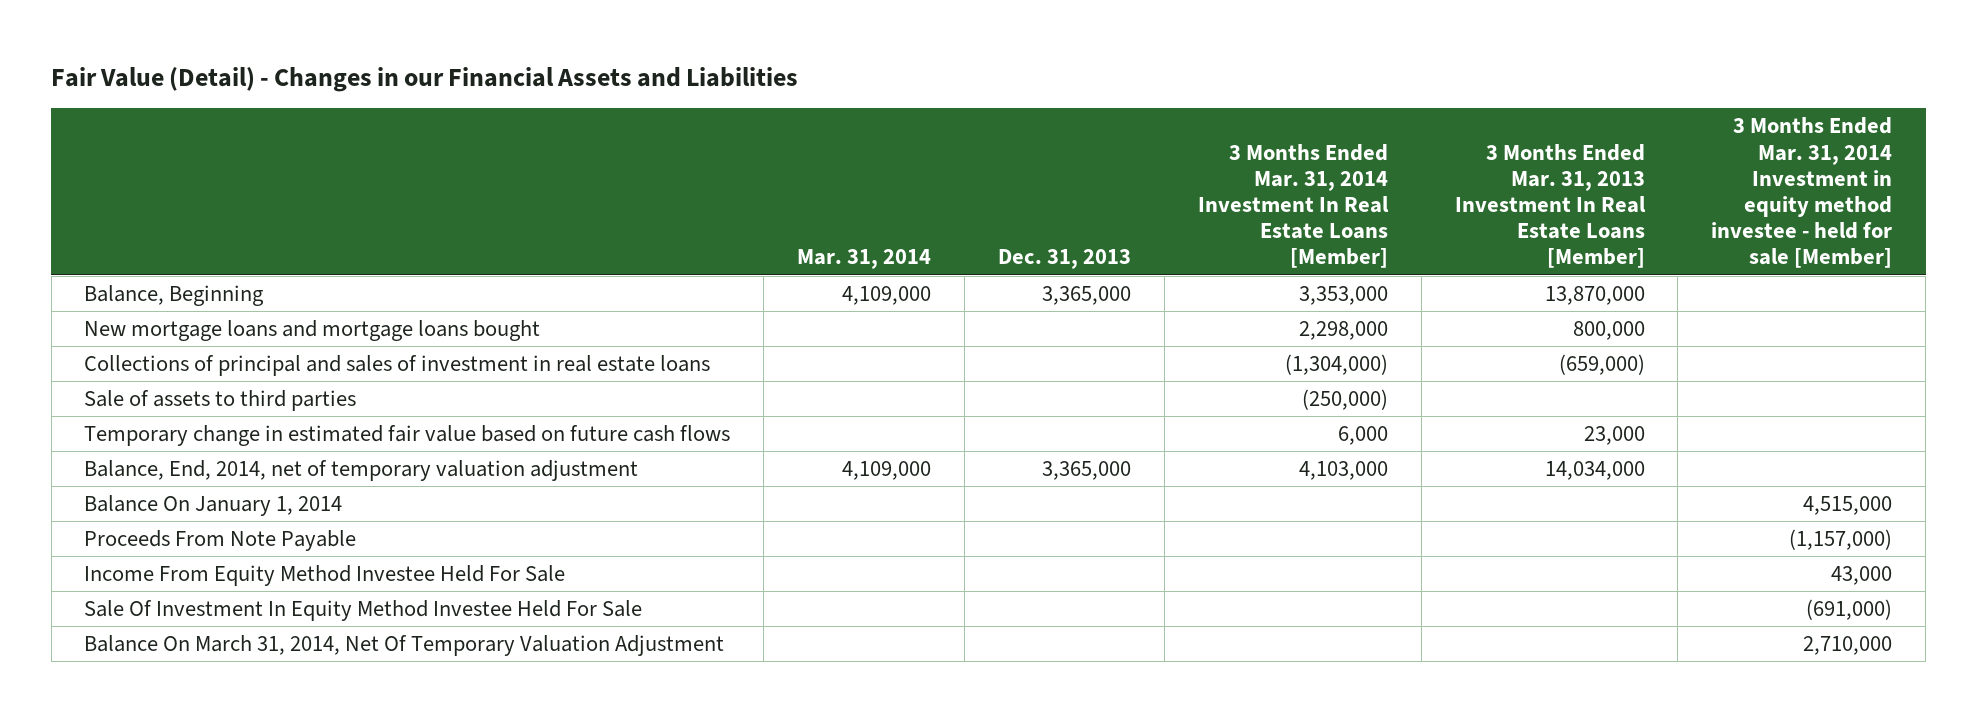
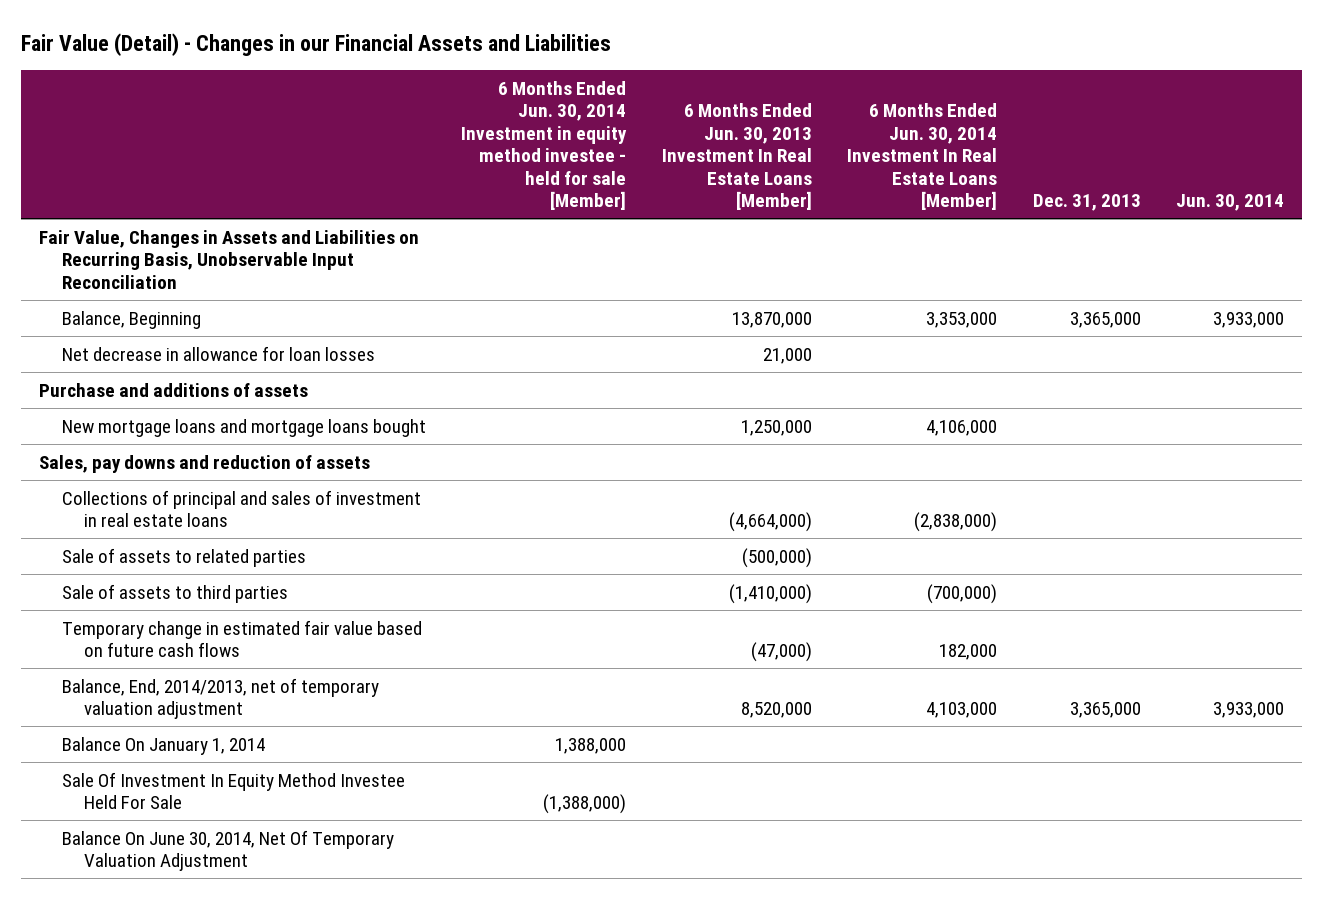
- | Mar. 31, 2014 | Dec. 31, 2013 | 3 Months Ended Mar. 31, 2014 Investment In Real Estate Loans [Member] | 3 Months Ended Mar. 31, 2013 Investment In Real Estate Loans [Member] | 3 Months Ended Mar. 31, 2014 Investment in equity method investee - held for sale [Member]
+ | 6 Months Ended Jun. 30, 2014 Investment in equity method investee - held for sale [Member] | 6 Months Ended Jun. 30, 2013 Investment In Real Estate Loans [Member] | 6 Months Ended Jun. 30, 2014 Investment In Real Estate Loans [Member] | Dec. 31, 2013 | Jun. 30, 2014
+ Fair Value, Changes in Assets and Liabilities on Recurring Basis, Unobservable Input Reconciliation
+ Net decrease in allowance for loan losses | | 21,000 | | |
+ Purchase and additions of assets
+ Sales, pay downs and reduction of assets
+ Sale of assets to related parties | | (500,000) | | |
- Balance, End, 2014, net of temporary valuation adjustment | 4,109,000 | 3,365,000 | 4,103,000 | 14,034,000 |
+ Balance, End, 2014/2013, net of temporary valuation adjustment | | 8,520,000 | 4,103,000 | 3,365,000 | 3,933,000
- Proceeds From Note Payable | | | | | (1,157,000)
- Income From Equity Method Investee Held For Sale | | | | | 43,000
- Balance On March 31, 2014, Net Of Temporary Valuation Adjustment | | | | | 2,710,000
+ Balance On June 30, 2014, Net Of Temporary Valuation Adjustment

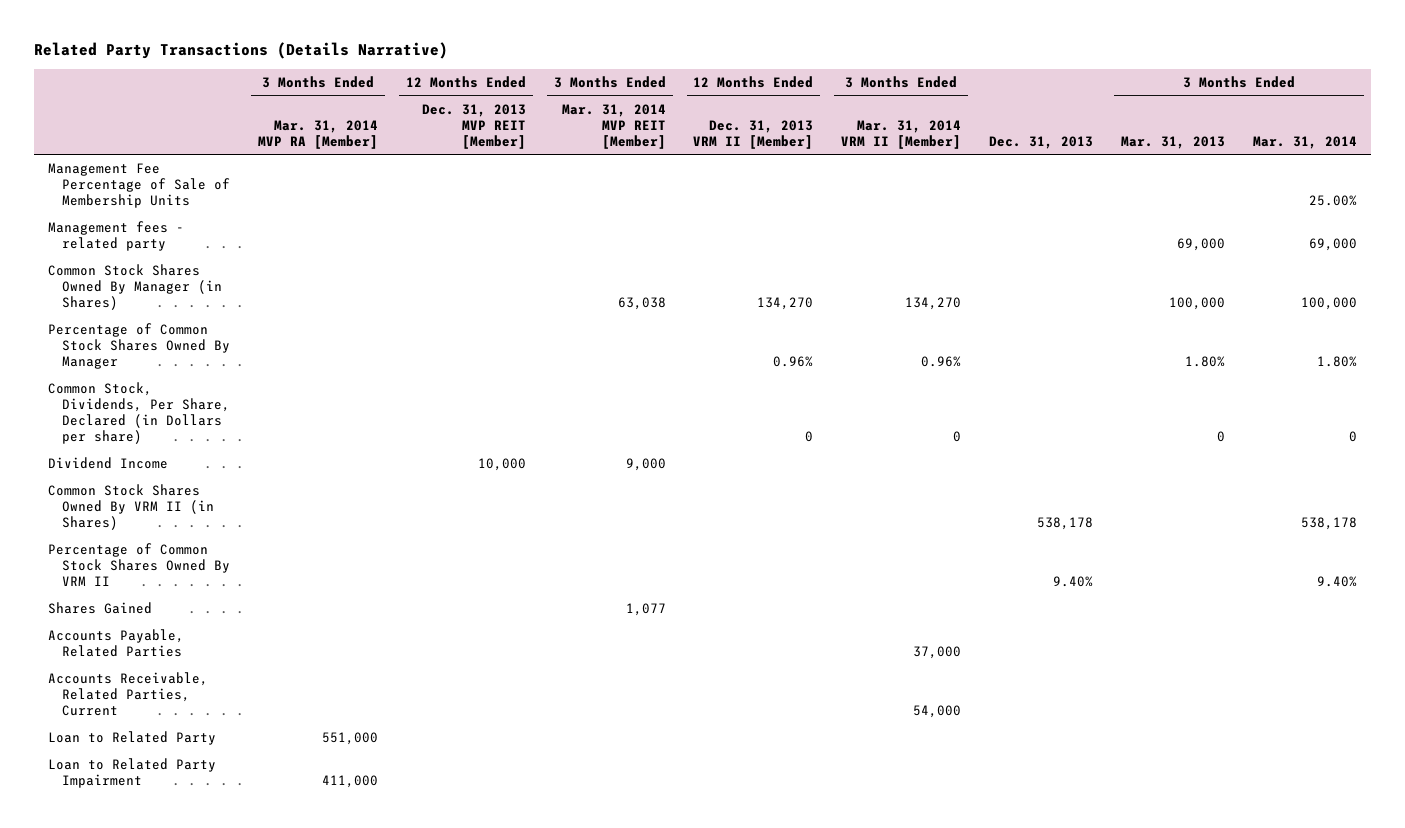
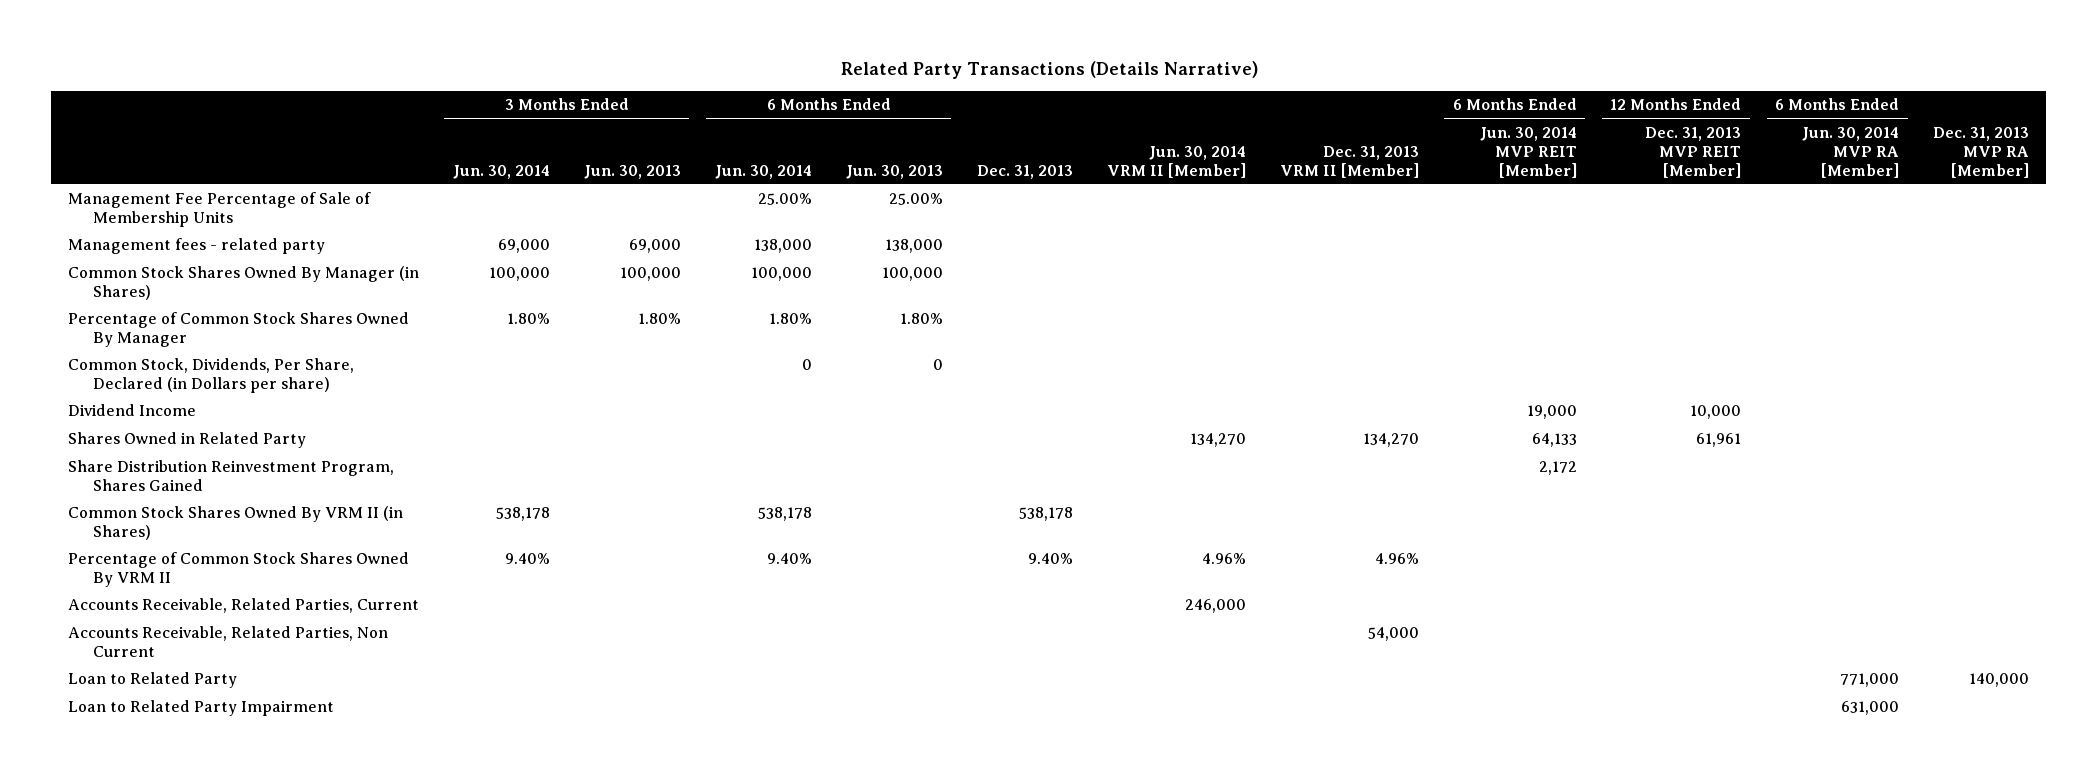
- | 3 Months Ended Mar. 31, 2014 MVP RA [Member] | 12 Months Ended Dec. 31, 2013 MVP REIT [Member] | 3 Months Ended Mar. 31, 2014 MVP REIT [Member] | 12 Months Ended Dec. 31, 2013 VRM II [Member] | 3 Months Ended Mar. 31, 2014 VRM II [Member] | Dec. 31, 2013 | 3 Months Ended Mar. 31, 2013 | 3 Months Ended Mar. 31, 2014
+ | 3 Months Ended Jun. 30, 2014 | 3 Months Ended Jun. 30, 2013 | 6 Months Ended Jun. 30, 2014 | 6 Months Ended Jun. 30, 2013 | Dec. 31, 2013 | Jun. 30, 2014 VRM II [Member] | Dec. 31, 2013 VRM II [Member] | 6 Months Ended Jun. 30, 2014 MVP REIT [Member] | 12 Months Ended Dec. 31, 2013 MVP REIT [Member] | 6 Months Ended Jun. 30, 2014 MVP RA [Member] | Dec. 31, 2013 MVP RA [Member]
+ Shares Owned in Related Party | | | | | | 134,270 | 134,270 | 64,133 | 61,961 | |
+ Share Distribution Reinvestment Program, Shares Gained | | | | | | | | 2,172 | | |
- Shares Gained | | | 1,077 | | | | |
- Accounts Payable, Related Parties | | | | | 37,000 | | |
+ Accounts Receivable, Related Parties, Non Current | | | | | | | 54,000 | | | |

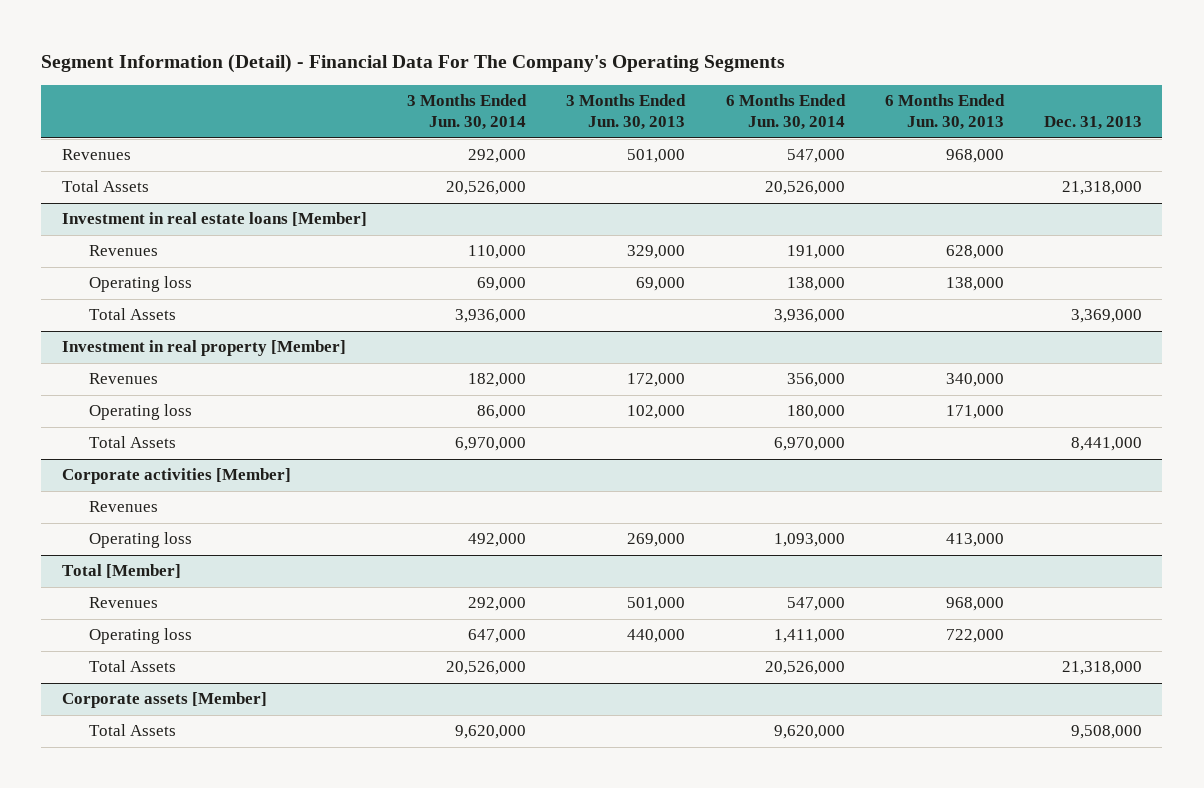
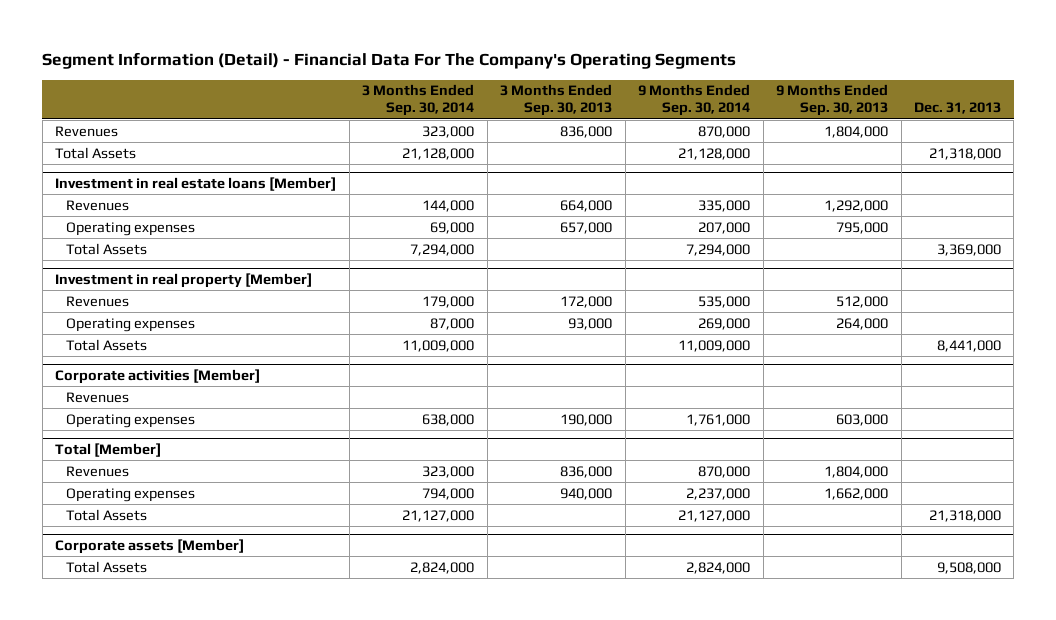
- | 3 Months Ended Jun. 30, 2014 | 3 Months Ended Jun. 30, 2013 | 6 Months Ended Jun. 30, 2014 | 6 Months Ended Jun. 30, 2013 | Dec. 31, 2013
+ | 3 Months Ended Sep. 30, 2014 | 3 Months Ended Sep. 30, 2013 | 9 Months Ended Sep. 30, 2014 | 9 Months Ended Sep. 30, 2013 | Dec. 31, 2013
@ Investment in real estate loans [Member]
- Operating loss | 69,000 | 69,000 | 138,000 | 138,000 |
+ Operating expenses | 69,000 | 657,000 | 207,000 | 795,000 |
@ Investment in real property [Member]
- Operating loss | 86,000 | 102,000 | 180,000 | 171,000 |
+ Operating expenses | 87,000 | 93,000 | 269,000 | 264,000 |
@ Corporate activities [Member]
- Operating loss | 492,000 | 269,000 | 1,093,000 | 413,000 |
+ Operating expenses | 638,000 | 190,000 | 1,761,000 | 603,000 |
@ Total [Member]
- Operating loss | 647,000 | 440,000 | 1,411,000 | 722,000 |
+ Operating expenses | 794,000 | 940,000 | 2,237,000 | 1,662,000 |

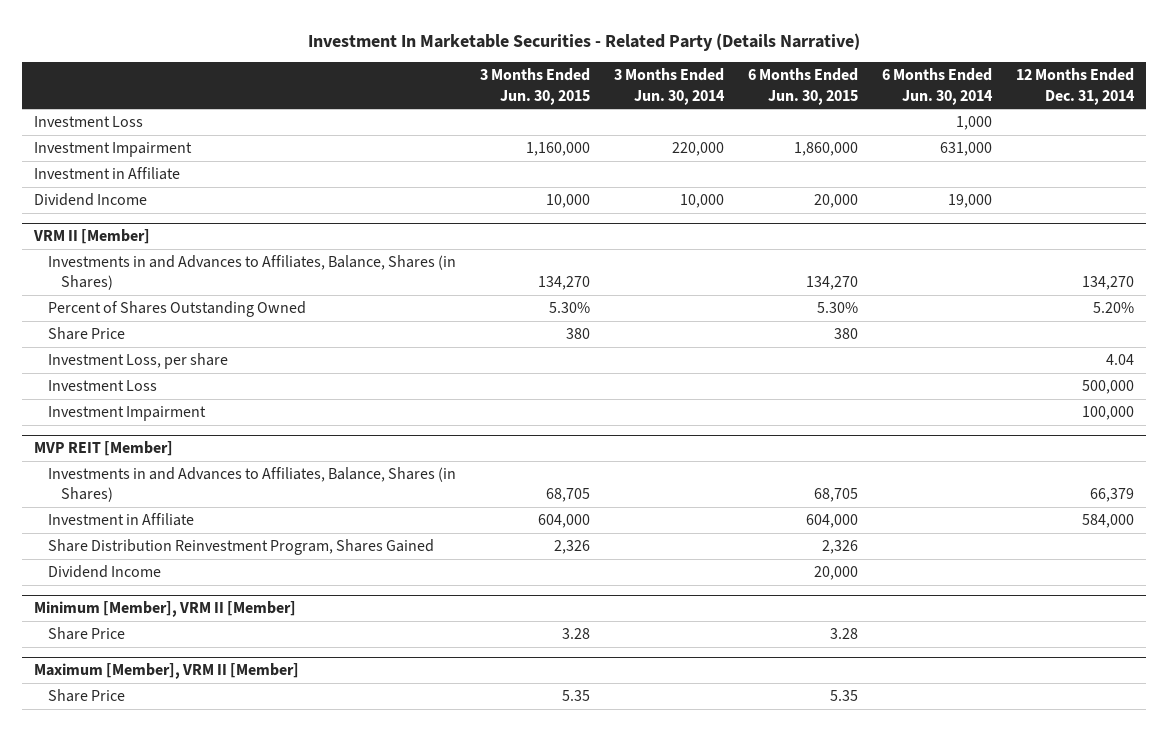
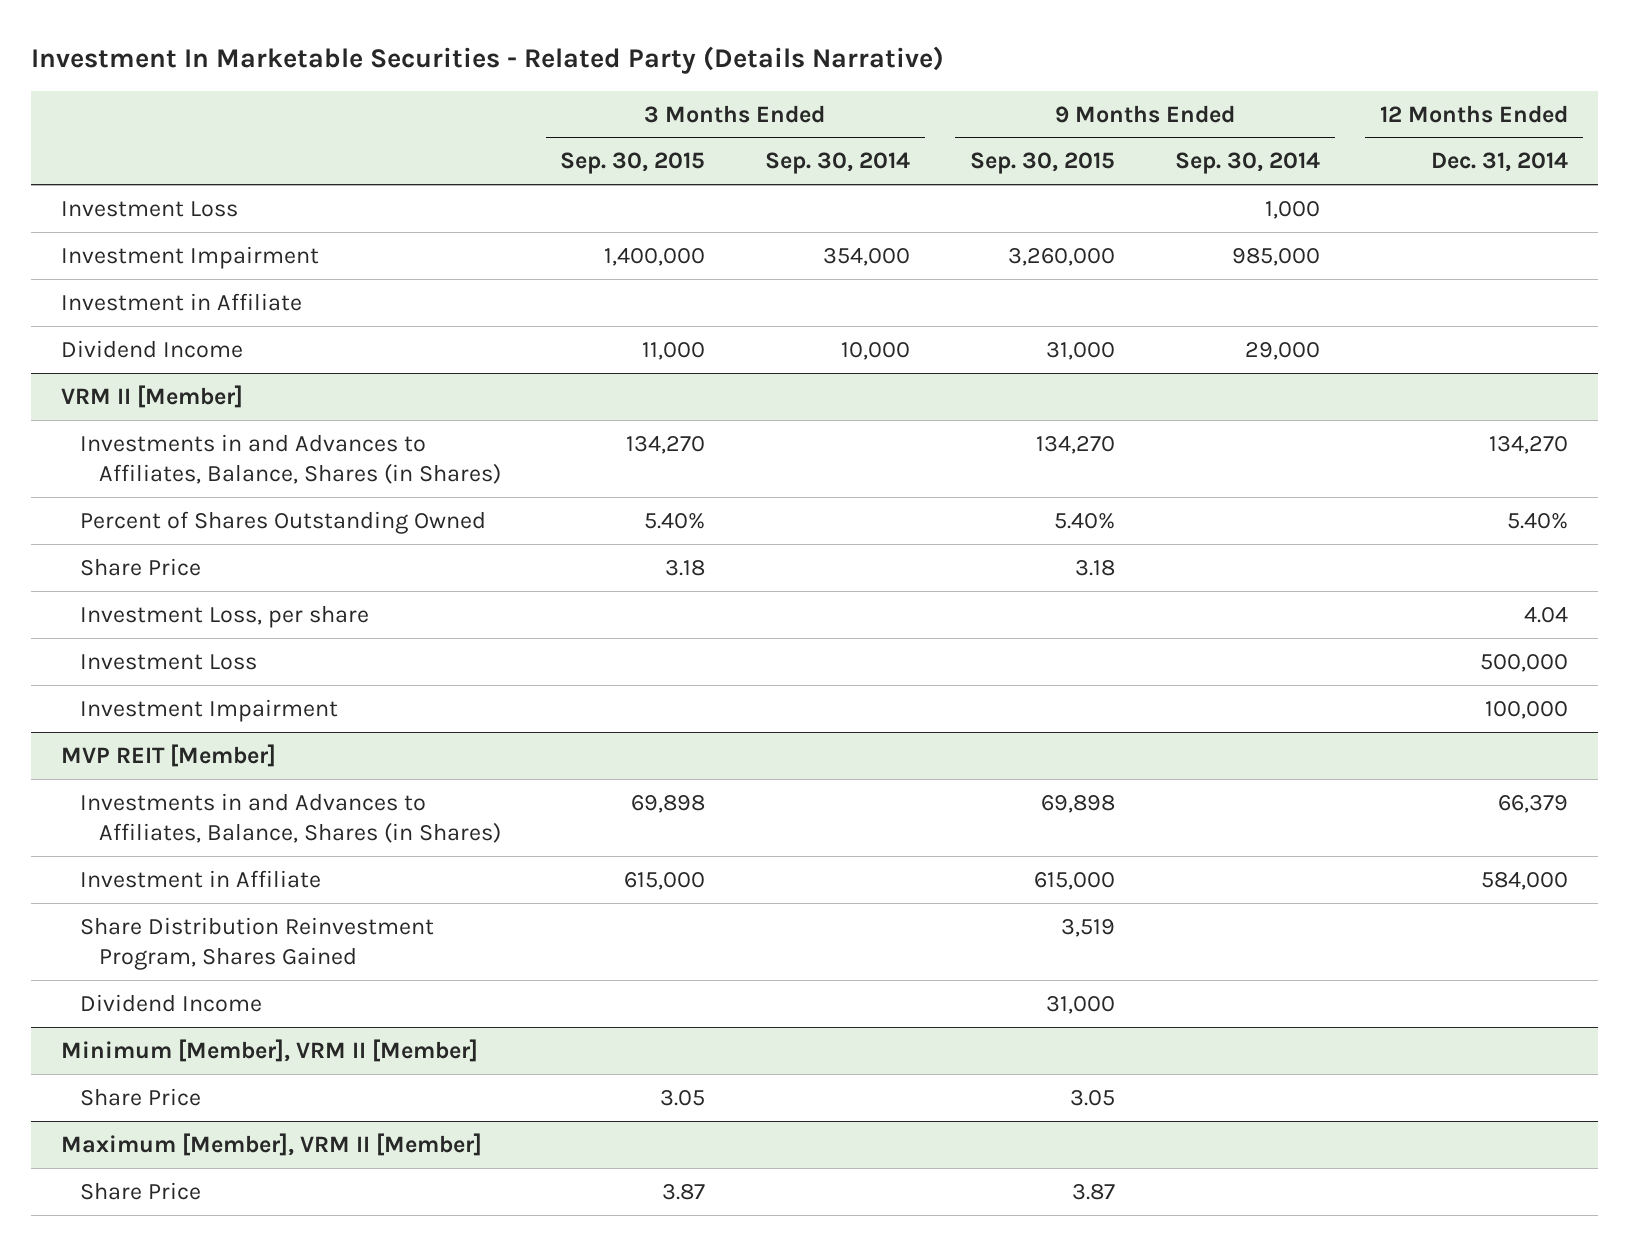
- | 3 Months Ended Jun. 30, 2015 | 3 Months Ended Jun. 30, 2014 | 6 Months Ended Jun. 30, 2015 | 6 Months Ended Jun. 30, 2014 | 12 Months Ended Dec. 31, 2014
+ | 3 Months Ended Sep. 30, 2015 | 3 Months Ended Sep. 30, 2014 | 9 Months Ended Sep. 30, 2015 | 9 Months Ended Sep. 30, 2014 | 12 Months Ended Dec. 31, 2014
@ VRM II [Member]
- Percent of Shares Outstanding Owned | 5.30% | | 5.30% | | 5.20%
+ Percent of Shares Outstanding Owned | 5.40% | | 5.40% | | 5.40%

